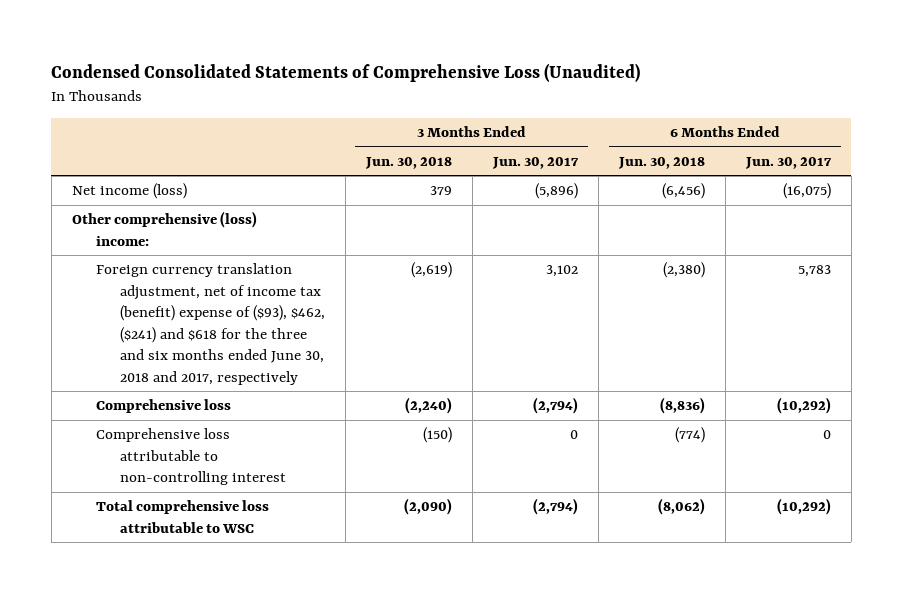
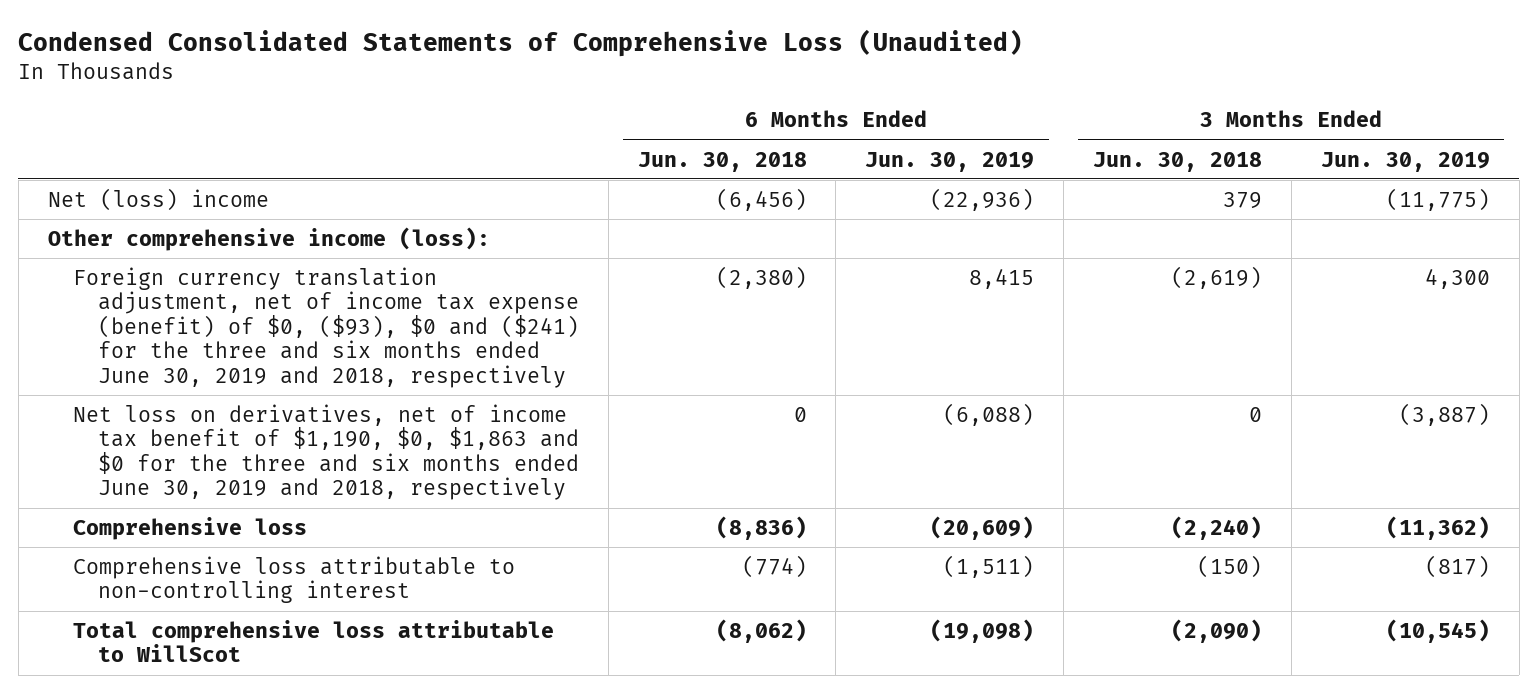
- | 3 Months Ended Jun. 30, 2018 | 3 Months Ended Jun. 30, 2017 | 6 Months Ended Jun. 30, 2018 | 6 Months Ended Jun. 30, 2017
+ | 6 Months Ended Jun. 30, 2018 | 6 Months Ended Jun. 30, 2019 | 3 Months Ended Jun. 30, 2018 | 3 Months Ended Jun. 30, 2019
- Net income (loss) | 379 | (5,896) | (6,456) | (16,075)
- Other comprehensive (loss) income:
- Foreign currency translation adjustment, net of income tax (benefit) expense of ($93), $462, ($241) and $618 for the three and six months ended June 30, 2018 and 2017, respectively | (2,619) | 3,102 | (2,380) | 5,783
+ Net (loss) income | (6,456) | (22,936) | 379 | (11,775)
+ Other comprehensive income (loss):
+ Foreign currency translation adjustment, net of income tax expense (benefit) of $0, ($93), $0 and ($241) for the three and six months ended June 30, 2019 and 2018, respectively | (2,380) | 8,415 | (2,619) | 4,300
+ Net loss on derivatives, net of income tax benefit of $1,190, $0, $1,863 and $0 for the three and six months ended June 30, 2019 and 2018, respectively | 0 | (6,088) | 0 | (3,887)
- Total comprehensive loss attributable to WSC | (2,090) | (2,794) | (8,062) | (10,292)
+ Total comprehensive loss attributable to WillScot | (8,062) | (19,098) | (2,090) | (10,545)

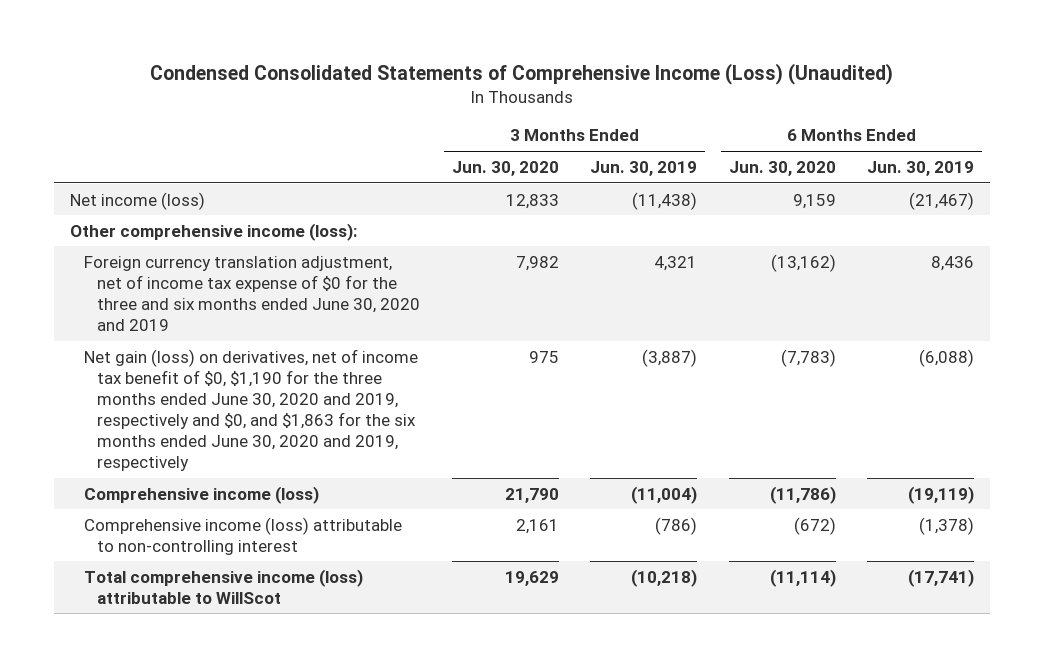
- Condensed Consolidated Statements of Comprehensive Loss (Unaudited)
+ Condensed Consolidated Statements of Comprehensive Income (Loss) (Unaudited)
- | 6 Months Ended Jun. 30, 2018 | 6 Months Ended Jun. 30, 2019 | 3 Months Ended Jun. 30, 2018 | 3 Months Ended Jun. 30, 2019
+ | 3 Months Ended Jun. 30, 2020 | 3 Months Ended Jun. 30, 2019 | 6 Months Ended Jun. 30, 2020 | 6 Months Ended Jun. 30, 2019
- Net (loss) income | (6,456) | (22,936) | 379 | (11,775)
+ Net income (loss) | 12,833 | (11,438) | 9,159 | (21,467)
- Foreign currency translation adjustment, net of income tax expense (benefit) of $0, ($93), $0 and ($241) for the three and six months ended June 30, 2019 and 2018, respectively | (2,380) | 8,415 | (2,619) | 4,300
- Net loss on derivatives, net of income tax benefit of $1,190, $0, $1,863 and $0 for the three and six months ended June 30, 2019 and 2018, respectively | 0 | (6,088) | 0 | (3,887)
- Comprehensive loss | (8,836) | (20,609) | (2,240) | (11,362)
- Comprehensive loss attributable to non-controlling interest | (774) | (1,511) | (150) | (817)
- Total comprehensive loss attributable to WillScot | (8,062) | (19,098) | (2,090) | (10,545)
+ Foreign currency translation adjustment, net of income tax expense of $0 for the three and six months ended June 30, 2020 and 2019 | 7,982 | 4,321 | (13,162) | 8,436
+ Net gain (loss) on derivatives, net of income tax benefit of $0, $1,190 for the three months ended June 30, 2020 and 2019, respectively and $0, and $1,863 for the six months ended June 30, 2020 and 2019, respectively | 975 | (3,887) | (7,783) | (6,088)
+ Comprehensive income (loss) | 21,790 | (11,004) | (11,786) | (19,119)
+ Comprehensive income (loss) attributable to non-controlling interest | 2,161 | (786) | (672) | (1,378)
+ Total comprehensive income (loss) attributable to WillScot | 19,629 | (10,218) | (11,114) | (17,741)

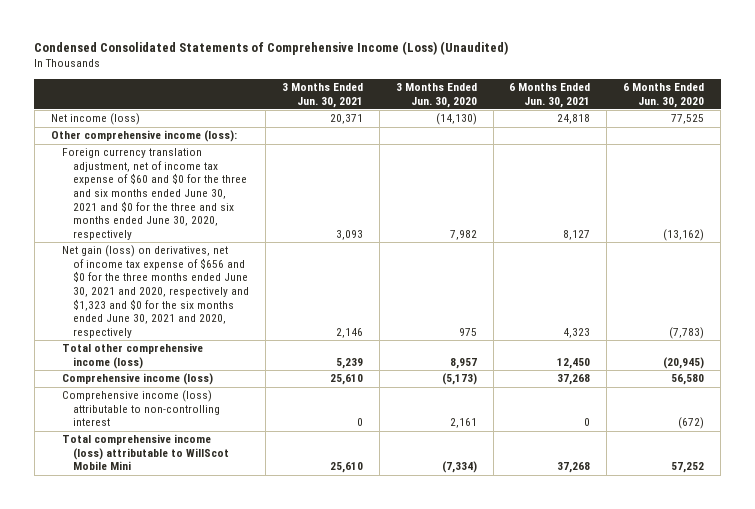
- | 3 Months Ended Jun. 30, 2020 | 3 Months Ended Jun. 30, 2019 | 6 Months Ended Jun. 30, 2020 | 6 Months Ended Jun. 30, 2019
+ | 3 Months Ended Jun. 30, 2021 | 3 Months Ended Jun. 30, 2020 | 6 Months Ended Jun. 30, 2021 | 6 Months Ended Jun. 30, 2020
- Net income (loss) | 12,833 | (11,438) | 9,159 | (21,467)
+ Net income (loss) | 20,371 | (14,130) | 24,818 | 77,525
- Foreign currency translation adjustment, net of income tax expense of $0 for the three and six months ended June 30, 2020 and 2019 | 7,982 | 4,321 | (13,162) | 8,436
- Net gain (loss) on derivatives, net of income tax benefit of $0, $1,190 for the three months ended June 30, 2020 and 2019, respectively and $0, and $1,863 for the six months ended June 30, 2020 and 2019, respectively | 975 | (3,887) | (7,783) | (6,088)
- Comprehensive income (loss) | 21,790 | (11,004) | (11,786) | (19,119)
+ Foreign currency translation adjustment, net of income tax expense of $60 and $0 for the three and six months ended June 30, 2021 and $0 for the three and six months ended June 30, 2020, respectively | 3,093 | 7,982 | 8,127 | (13,162)
+ Net gain (loss) on derivatives, net of income tax expense of $656 and $0 for the three months ended June 30, 2021 and 2020, respectively and $1,323 and $0 for the six months ended June 30, 2021 and 2020, respectively | 2,146 | 975 | 4,323 | (7,783)
+ Total other comprehensive income (loss) | 5,239 | 8,957 | 12,450 | (20,945)
+ Comprehensive income (loss) | 25,610 | (5,173) | 37,268 | 56,580
- Total comprehensive income (loss) attributable to WillScot | 19,629 | (10,218) | (11,114) | (17,741)
+ Total comprehensive income (loss) attributable to WillScot Mobile Mini | 25,610 | (7,334) | 37,268 | 57,252

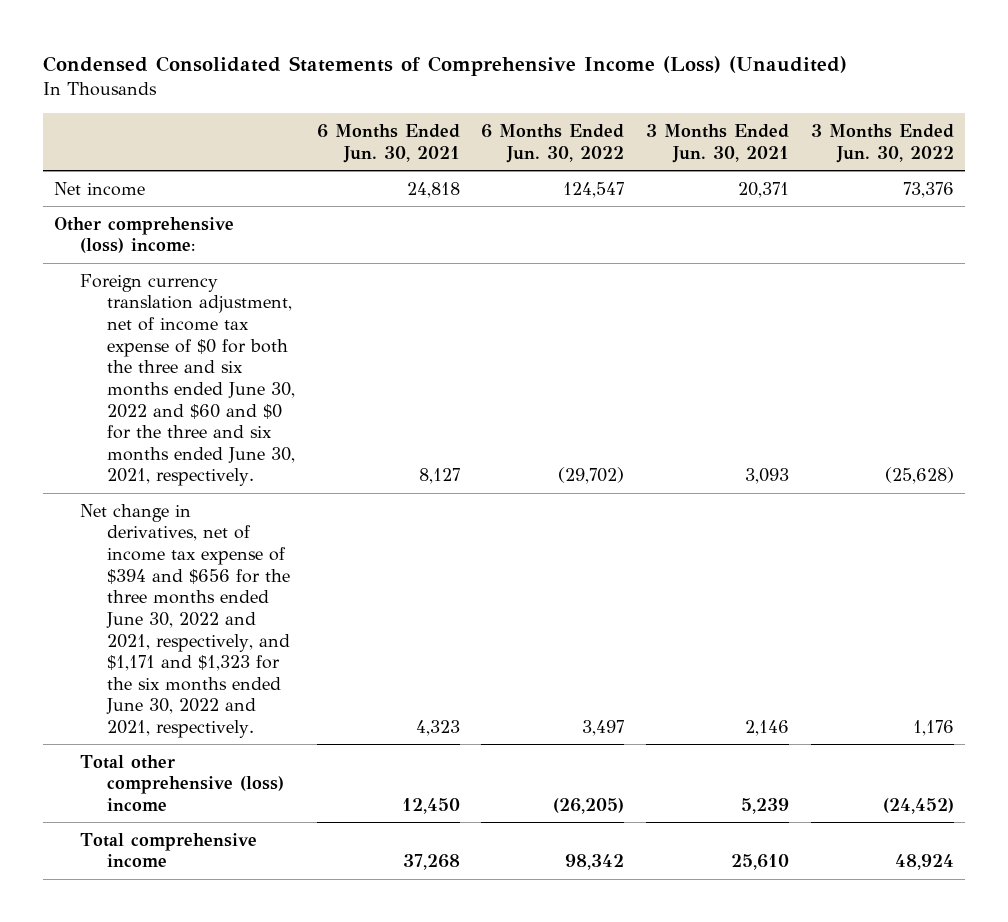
- | 3 Months Ended Jun. 30, 2021 | 3 Months Ended Jun. 30, 2020 | 6 Months Ended Jun. 30, 2021 | 6 Months Ended Jun. 30, 2020
+ | 6 Months Ended Jun. 30, 2021 | 6 Months Ended Jun. 30, 2022 | 3 Months Ended Jun. 30, 2021 | 3 Months Ended Jun. 30, 2022
- Net income (loss) | 20,371 | (14,130) | 24,818 | 77,525
- Other comprehensive income (loss):
- Foreign currency translation adjustment, net of income tax expense of $60 and $0 for the three and six months ended June 30, 2021 and $0 for the three and six months ended June 30, 2020, respectively | 3,093 | 7,982 | 8,127 | (13,162)
- Net gain (loss) on derivatives, net of income tax expense of $656 and $0 for the three months ended June 30, 2021 and 2020, respectively and $1,323 and $0 for the six months ended June 30, 2021 and 2020, respectively | 2,146 | 975 | 4,323 | (7,783)
- Total other comprehensive income (loss) | 5,239 | 8,957 | 12,450 | (20,945)
- Comprehensive income (loss) | 25,610 | (5,173) | 37,268 | 56,580
- Comprehensive income (loss) attributable to non-controlling interest | 0 | 2,161 | 0 | (672)
- Total comprehensive income (loss) attributable to WillScot Mobile Mini | 25,610 | (7,334) | 37,268 | 57,252
+ Net income | 24,818 | 124,547 | 20,371 | 73,376
+ Other comprehensive (loss) income:
+ Foreign currency translation adjustment, net of income tax expense of $0 for both the three and six months ended June 30, 2022 and $60 and $0 for the three and six months ended June 30, 2021, respectively. | 8,127 | (29,702) | 3,093 | (25,628)
+ Net change in derivatives, net of income tax expense of $394 and $656 for the three months ended June 30, 2022 and 2021, respectively, and $1,171 and $1,323 for the six months ended June 30, 2022 and 2021, respectively. | 4,323 | 3,497 | 2,146 | 1,176
+ Total other comprehensive (loss) income | 12,450 | (26,205) | 5,239 | (24,452)
+ Total comprehensive income | 37,268 | 98,342 | 25,610 | 48,924

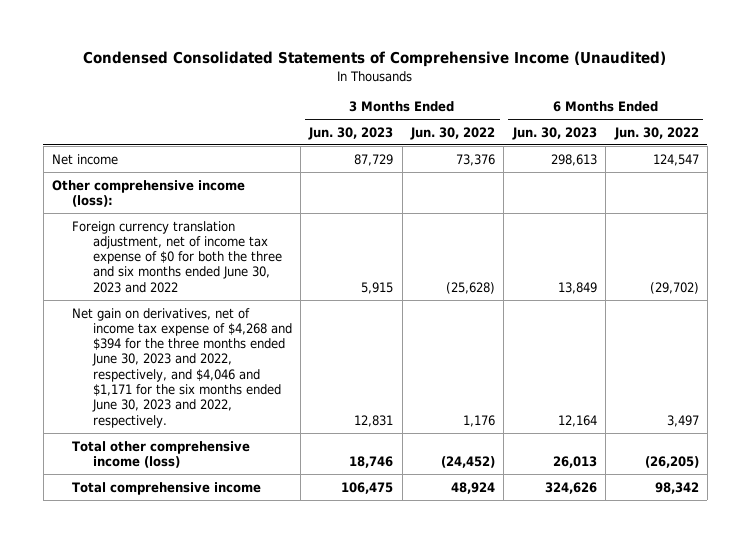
- Condensed Consolidated Statements of Comprehensive Income (Loss) (Unaudited)
+ Condensed Consolidated Statements of Comprehensive Income (Unaudited)
- | 6 Months Ended Jun. 30, 2021 | 6 Months Ended Jun. 30, 2022 | 3 Months Ended Jun. 30, 2021 | 3 Months Ended Jun. 30, 2022
+ | 3 Months Ended Jun. 30, 2023 | 3 Months Ended Jun. 30, 2022 | 6 Months Ended Jun. 30, 2023 | 6 Months Ended Jun. 30, 2022
- Other comprehensive (loss) income:
- Foreign currency translation adjustment, net of income tax expense of $0 for both the three and six months ended June 30, 2022 and $60 and $0 for the three and six months ended June 30, 2021, respectively. | 8,127 | (29,702) | 3,093 | (25,628)
- Net change in derivatives, net of income tax expense of $394 and $656 for the three months ended June 30, 2022 and 2021, respectively, and $1,171 and $1,323 for the six months ended June 30, 2022 and 2021, respectively. | 4,323 | 3,497 | 2,146 | 1,176
- Total other comprehensive (loss) income | 12,450 | (26,205) | 5,239 | (24,452)
+ Other comprehensive income (loss):
+ Foreign currency translation adjustment, net of income tax expense of $0 for both the three and six months ended June 30, 2023 and 2022 | 5,915 | (25,628) | 13,849 | (29,702)
+ Net gain on derivatives, net of income tax expense of $4,268 and $394 for the three months ended June 30, 2023 and 2022, respectively, and $4,046 and $1,171 for the six months ended June 30, 2023 and 2022, respectively. | 12,831 | 1,176 | 12,164 | 3,497
+ Total other comprehensive income (loss) | 18,746 | (24,452) | 26,013 | (26,205)

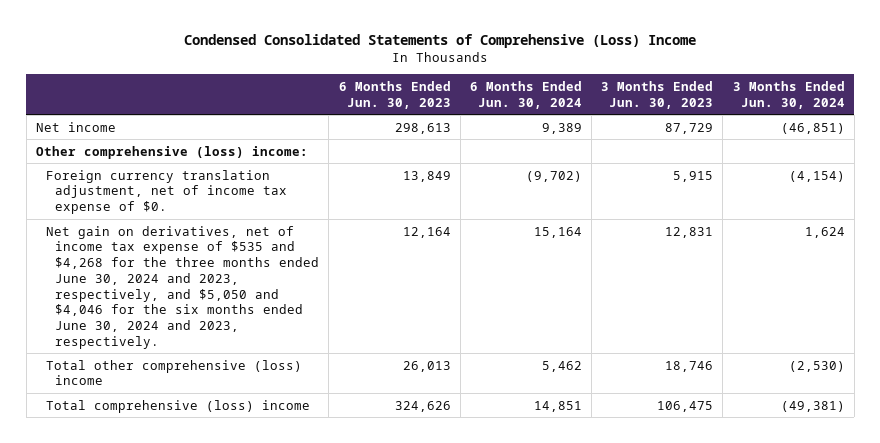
- Condensed Consolidated Statements of Comprehensive Income (Unaudited)
+ Condensed Consolidated Statements of Comprehensive (Loss) Income
- | 3 Months Ended Jun. 30, 2023 | 3 Months Ended Jun. 30, 2022 | 6 Months Ended Jun. 30, 2023 | 6 Months Ended Jun. 30, 2022
+ | 6 Months Ended Jun. 30, 2023 | 6 Months Ended Jun. 30, 2024 | 3 Months Ended Jun. 30, 2023 | 3 Months Ended Jun. 30, 2024
- Other comprehensive income (loss):
- Foreign currency translation adjustment, net of income tax expense of $0 for both the three and six months ended June 30, 2023 and 2022 | 5,915 | (25,628) | 13,849 | (29,702)
- Net gain on derivatives, net of income tax expense of $4,268 and $394 for the three months ended June 30, 2023 and 2022, respectively, and $4,046 and $1,171 for the six months ended June 30, 2023 and 2022, respectively. | 12,831 | 1,176 | 12,164 | 3,497
- Total other comprehensive income (loss) | 18,746 | (24,452) | 26,013 | (26,205)
- Total comprehensive income | 106,475 | 48,924 | 324,626 | 98,342
+ Other comprehensive (loss) income:
+ Foreign currency translation adjustment, net of income tax expense of $0. | 13,849 | (9,702) | 5,915 | (4,154)
+ Net gain on derivatives, net of income tax expense of $535 and $4,268 for the three months ended June 30, 2024 and 2023, respectively, and $5,050 and $4,046 for the six months ended June 30, 2024 and 2023, respectively. | 12,164 | 15,164 | 12,831 | 1,624
+ Total other comprehensive (loss) income | 26,013 | 5,462 | 18,746 | (2,530)
+ Total comprehensive (loss) income | 324,626 | 14,851 | 106,475 | (49,381)

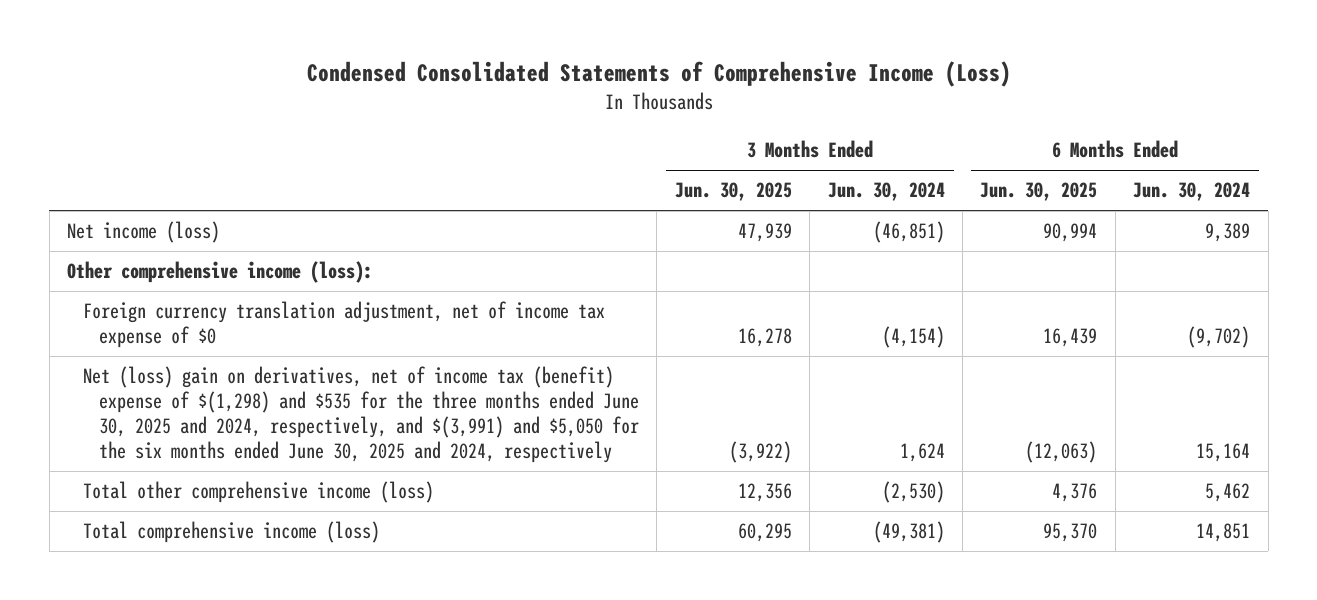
- Condensed Consolidated Statements of Comprehensive (Loss) Income
+ Condensed Consolidated Statements of Comprehensive Income (Loss)
- | 6 Months Ended Jun. 30, 2023 | 6 Months Ended Jun. 30, 2024 | 3 Months Ended Jun. 30, 2023 | 3 Months Ended Jun. 30, 2024
+ | 3 Months Ended Jun. 30, 2025 | 3 Months Ended Jun. 30, 2024 | 6 Months Ended Jun. 30, 2025 | 6 Months Ended Jun. 30, 2024
- Net income | 298,613 | 9,389 | 87,729 | (46,851)
- Other comprehensive (loss) income:
- Foreign currency translation adjustment, net of income tax expense of $0. | 13,849 | (9,702) | 5,915 | (4,154)
- Net gain on derivatives, net of income tax expense of $535 and $4,268 for the three months ended June 30, 2024 and 2023, respectively, and $5,050 and $4,046 for the six months ended June 30, 2024 and 2023, respectively. | 12,164 | 15,164 | 12,831 | 1,624
- Total other comprehensive (loss) income | 26,013 | 5,462 | 18,746 | (2,530)
- Total comprehensive (loss) income | 324,626 | 14,851 | 106,475 | (49,381)
+ Net income (loss) | 47,939 | (46,851) | 90,994 | 9,389
+ Other comprehensive income (loss):
+ Foreign currency translation adjustment, net of income tax expense of $0 | 16,278 | (4,154) | 16,439 | (9,702)
+ Net (loss) gain on derivatives, net of income tax (benefit) expense of $(1,298) and $535 for the three months ended June 30, 2025 and 2024, respectively, and $(3,991) and $5,050 for the six months ended June 30, 2025 and 2024, respectively | (3,922) | 1,624 | (12,063) | 15,164
+ Total other comprehensive income (loss) | 12,356 | (2,530) | 4,376 | 5,462
+ Total comprehensive income (loss) | 60,295 | (49,381) | 95,370 | 14,851

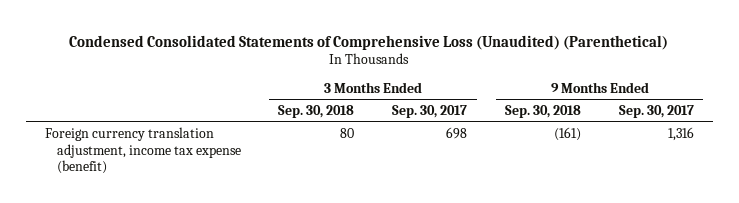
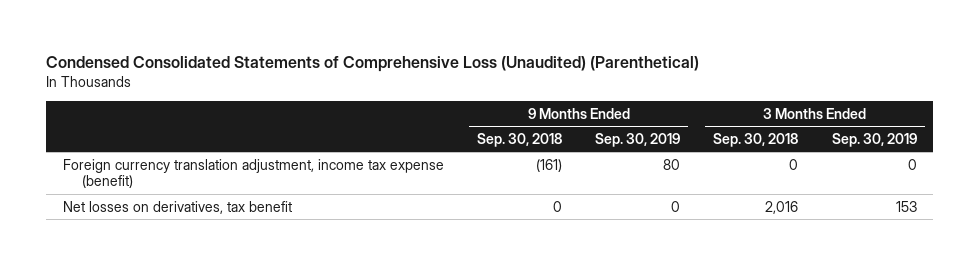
- | 3 Months Ended Sep. 30, 2018 | 3 Months Ended Sep. 30, 2017 | 9 Months Ended Sep. 30, 2018 | 9 Months Ended Sep. 30, 2017
+ | 9 Months Ended Sep. 30, 2018 | 9 Months Ended Sep. 30, 2019 | 3 Months Ended Sep. 30, 2018 | 3 Months Ended Sep. 30, 2019
- Foreign currency translation adjustment, income tax expense (benefit) | 80 | 698 | (161) | 1,316
+ Foreign currency translation adjustment, income tax expense (benefit) | (161) | 80 | 0 | 0
+ Net losses on derivatives, tax benefit | 0 | 0 | 2,016 | 153

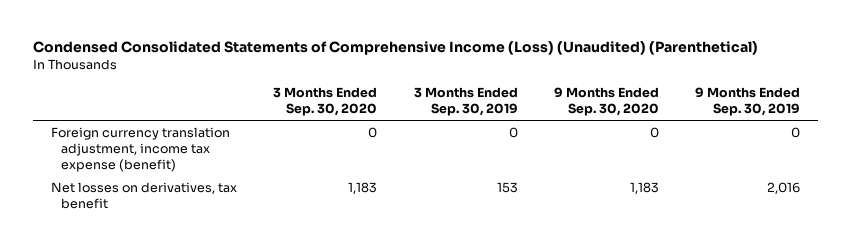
- Condensed Consolidated Statements of Comprehensive Loss (Unaudited) (Parenthetical)
+ Condensed Consolidated Statements of Comprehensive Income (Loss) (Unaudited) (Parenthetical)
- | 9 Months Ended Sep. 30, 2018 | 9 Months Ended Sep. 30, 2019 | 3 Months Ended Sep. 30, 2018 | 3 Months Ended Sep. 30, 2019
+ | 3 Months Ended Sep. 30, 2020 | 3 Months Ended Sep. 30, 2019 | 9 Months Ended Sep. 30, 2020 | 9 Months Ended Sep. 30, 2019
- Foreign currency translation adjustment, income tax expense (benefit) | (161) | 80 | 0 | 0
- Net losses on derivatives, tax benefit | 0 | 0 | 2,016 | 153
+ Foreign currency translation adjustment, income tax expense (benefit) | 0 | 0 | 0 | 0
+ Net losses on derivatives, tax benefit | 1,183 | 153 | 1,183 | 2,016

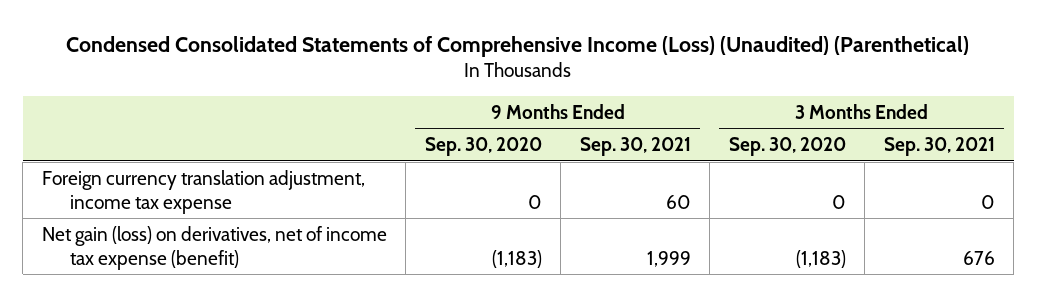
- | 3 Months Ended Sep. 30, 2020 | 3 Months Ended Sep. 30, 2019 | 9 Months Ended Sep. 30, 2020 | 9 Months Ended Sep. 30, 2019
+ | 9 Months Ended Sep. 30, 2020 | 9 Months Ended Sep. 30, 2021 | 3 Months Ended Sep. 30, 2020 | 3 Months Ended Sep. 30, 2021
- Foreign currency translation adjustment, income tax expense (benefit) | 0 | 0 | 0 | 0
- Net losses on derivatives, tax benefit | 1,183 | 153 | 1,183 | 2,016
+ Foreign currency translation adjustment, income tax expense | 0 | 60 | 0 | 0
+ Net gain (loss) on derivatives, net of income tax expense (benefit) | (1,183) | 1,999 | (1,183) | 676

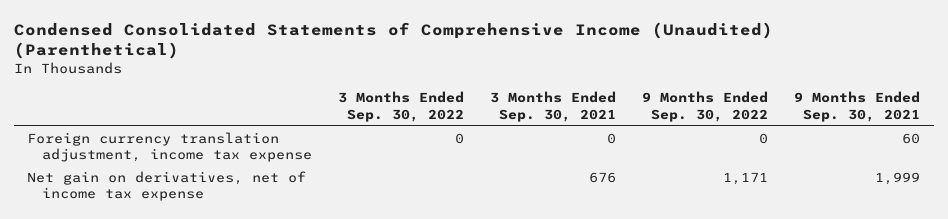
- Condensed Consolidated Statements of Comprehensive Income (Loss) (Unaudited) (Parenthetical)
+ Condensed Consolidated Statements of Comprehensive Income (Unaudited) (Parenthetical)
- | 9 Months Ended Sep. 30, 2020 | 9 Months Ended Sep. 30, 2021 | 3 Months Ended Sep. 30, 2020 | 3 Months Ended Sep. 30, 2021
+ | 3 Months Ended Sep. 30, 2022 | 3 Months Ended Sep. 30, 2021 | 9 Months Ended Sep. 30, 2022 | 9 Months Ended Sep. 30, 2021
- Net gain (loss) on derivatives, net of income tax expense (benefit) | (1,183) | 1,999 | (1,183) | 676
+ Net gain on derivatives, net of income tax expense | | 676 | 1,171 | 1,999

